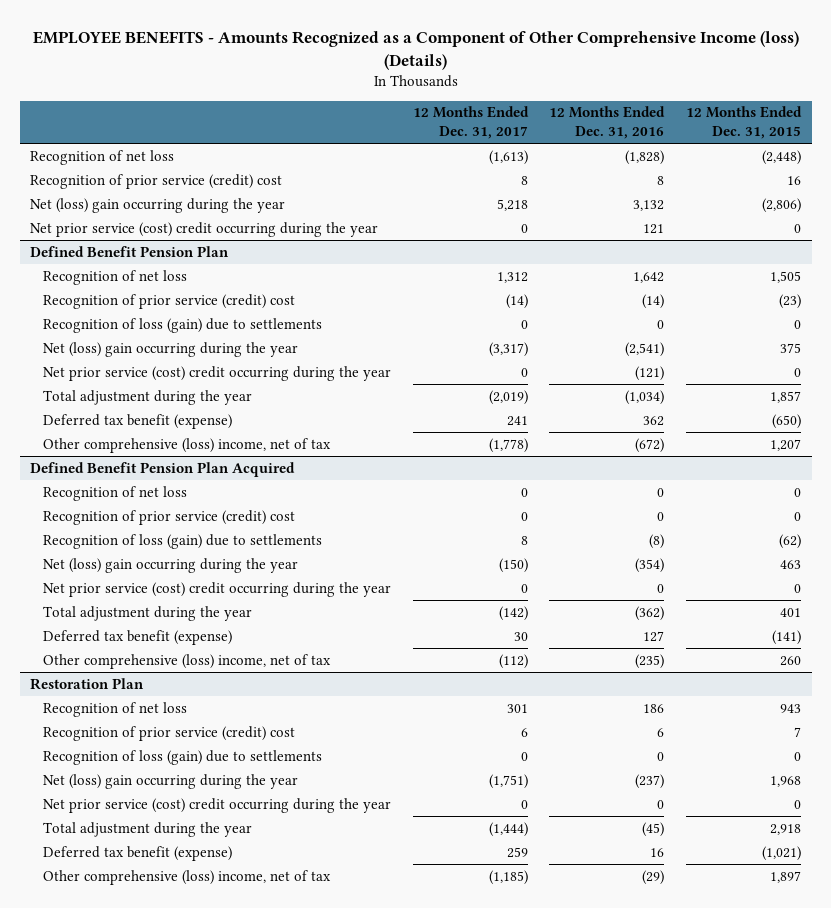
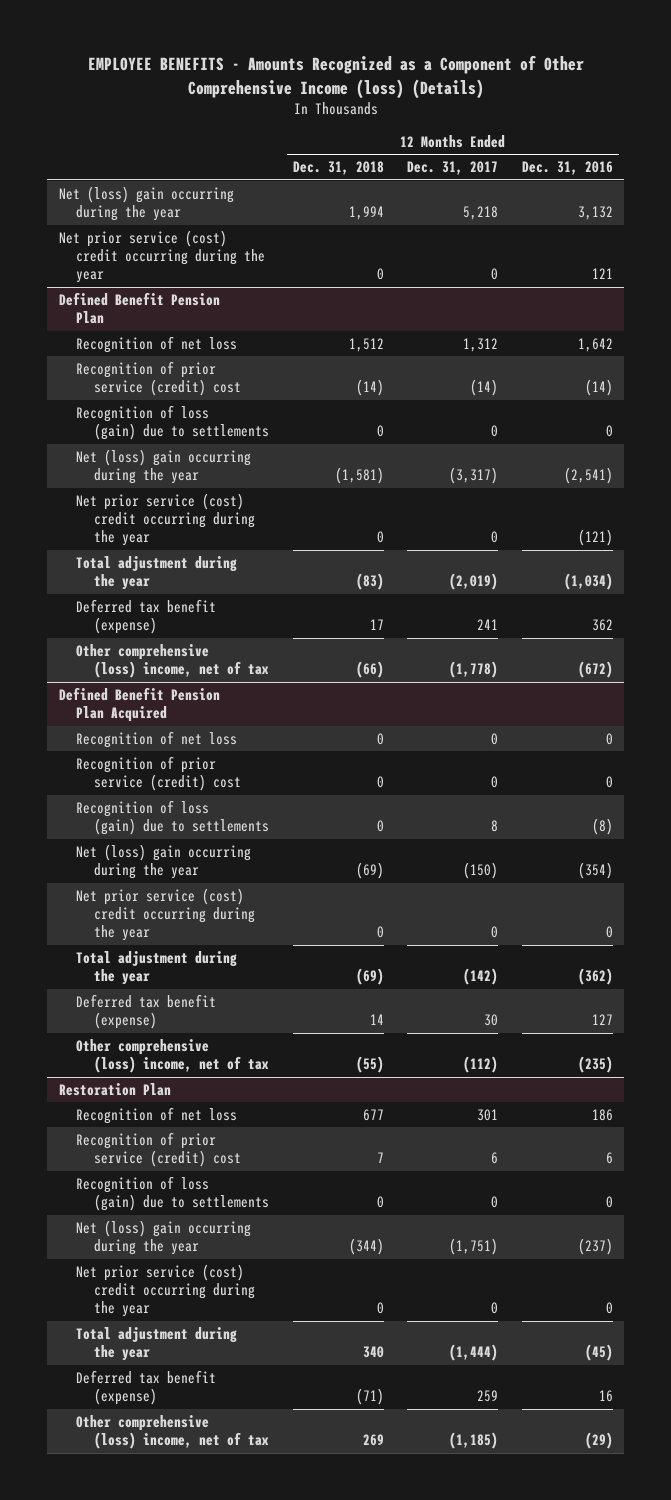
- | 12 Months Ended Dec. 31, 2017 | 12 Months Ended Dec. 31, 2016 | 12 Months Ended Dec. 31, 2015
+ | 12 Months Ended Dec. 31, 2018 | 12 Months Ended Dec. 31, 2017 | 12 Months Ended Dec. 31, 2016
- Recognition of net loss | (1,613) | (1,828) | (2,448)
- Recognition of prior service (credit) cost | 8 | 8 | 16

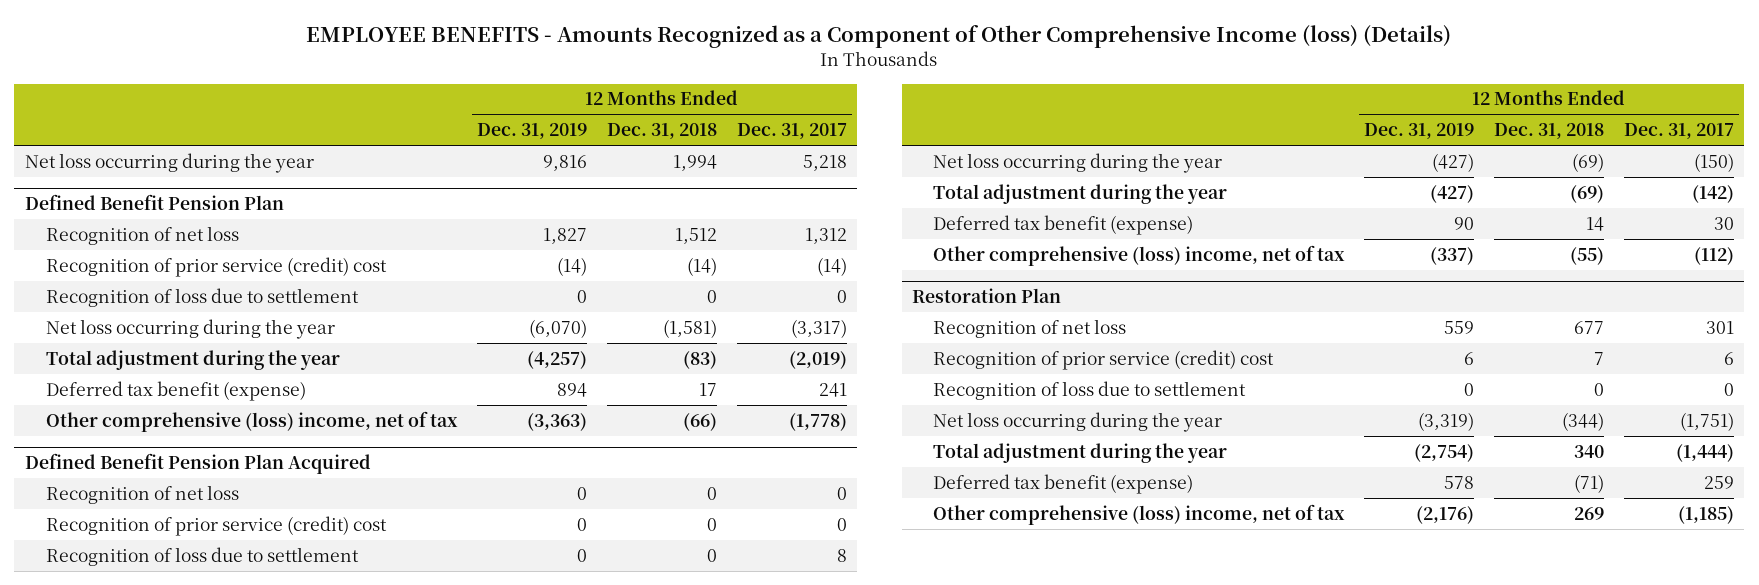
- | 12 Months Ended Dec. 31, 2018 | 12 Months Ended Dec. 31, 2017 | 12 Months Ended Dec. 31, 2016
+ | 12 Months Ended Dec. 31, 2019 | 12 Months Ended Dec. 31, 2018 | 12 Months Ended Dec. 31, 2017
- Net (loss) gain occurring during the year | 1,994 | 5,218 | 3,132
- Net prior service (cost) credit occurring during the year | 0 | 0 | 121
+ Net loss occurring during the year | 9,816 | 1,994 | 5,218
@ Defined Benefit Pension Plan
- Recognition of loss (gain) due to settlements | 0 | 0 | 0
- Net (loss) gain occurring during the year | (1,581) | (3,317) | (2,541)
- Net prior service (cost) credit occurring during the year | 0 | 0 | (121)
+ Recognition of loss due to settlement | 0 | 0 | 0
+ Net loss occurring during the year | (6,070) | (1,581) | (3,317)
@ Defined Benefit Pension Plan Acquired
- Recognition of loss (gain) due to settlements | 0 | 8 | (8)
- Net (loss) gain occurring during the year | (69) | (150) | (354)
- Net prior service (cost) credit occurring during the year | 0 | 0 | 0
+ Recognition of loss due to settlement | 0 | 0 | 8
+ Net loss occurring during the year | (427) | (69) | (150)
@ Restoration Plan
- Recognition of loss (gain) due to settlements | 0 | 0 | 0
- Net (loss) gain occurring during the year | (344) | (1,751) | (237)
- Net prior service (cost) credit occurring during the year | 0 | 0 | 0
+ Recognition of loss due to settlement | 0 | 0 | 0
+ Net loss occurring during the year | (3,319) | (344) | (1,751)

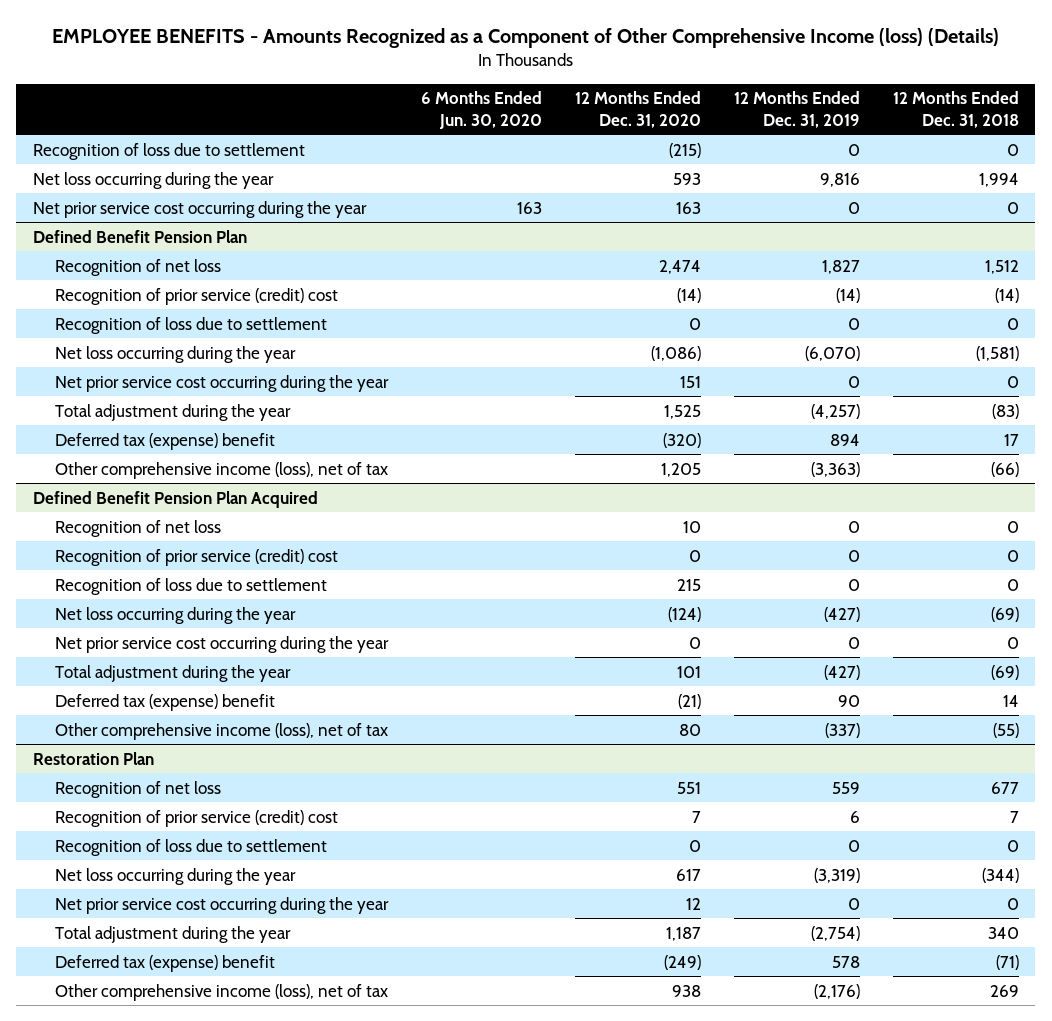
- | 12 Months Ended Dec. 31, 2019 | 12 Months Ended Dec. 31, 2018 | 12 Months Ended Dec. 31, 2017
+ | 6 Months Ended Jun. 30, 2020 | 12 Months Ended Dec. 31, 2020 | 12 Months Ended Dec. 31, 2019 | 12 Months Ended Dec. 31, 2018
+ Recognition of loss due to settlement | | (215) | 0 | 0
+ Net prior service cost occurring during the year | 163 | 163 | 0 | 0
@ Defined Benefit Pension Plan
+ Net prior service cost occurring during the year | | 151 | 0 | 0
- Deferred tax benefit (expense) | 894 | 17 | 241
- Other comprehensive (loss) income, net of tax | (3,363) | (66) | (1,778)
+ Deferred tax (expense) benefit | | (320) | 894 | 17
+ Other comprehensive income (loss), net of tax | | 1,205 | (3,363) | (66)
@ Defined Benefit Pension Plan Acquired
+ Net prior service cost occurring during the year | | 0 | 0 | 0
- Deferred tax benefit (expense) | 90 | 14 | 30
- Other comprehensive (loss) income, net of tax | (337) | (55) | (112)
+ Deferred tax (expense) benefit | | (21) | 90 | 14
+ Other comprehensive income (loss), net of tax | | 80 | (337) | (55)
@ Restoration Plan
+ Net prior service cost occurring during the year | | 12 | 0 | 0
- Deferred tax benefit (expense) | 578 | (71) | 259
- Other comprehensive (loss) income, net of tax | (2,176) | 269 | (1,185)
+ Deferred tax (expense) benefit | | (249) | 578 | (71)
+ Other comprehensive income (loss), net of tax | | 938 | (2,176) | 269

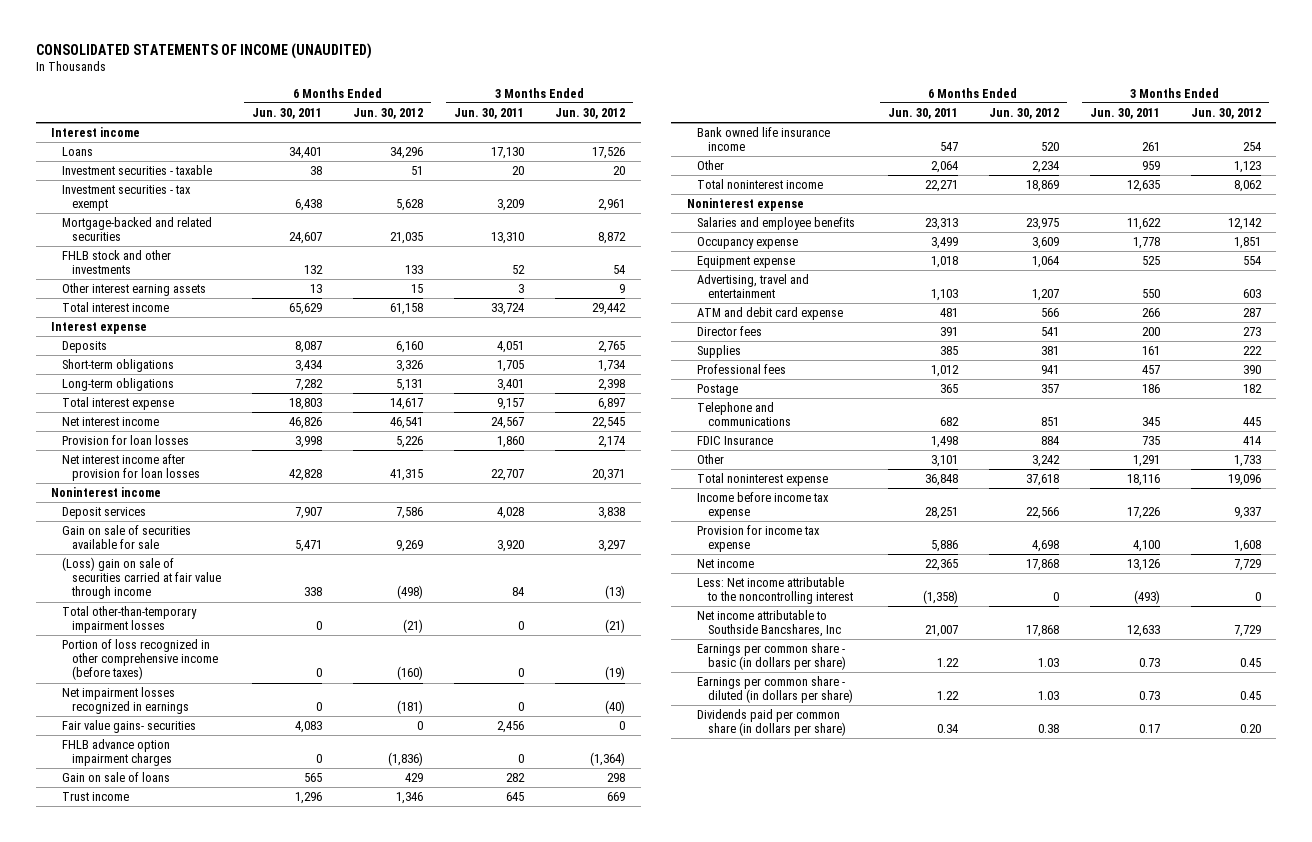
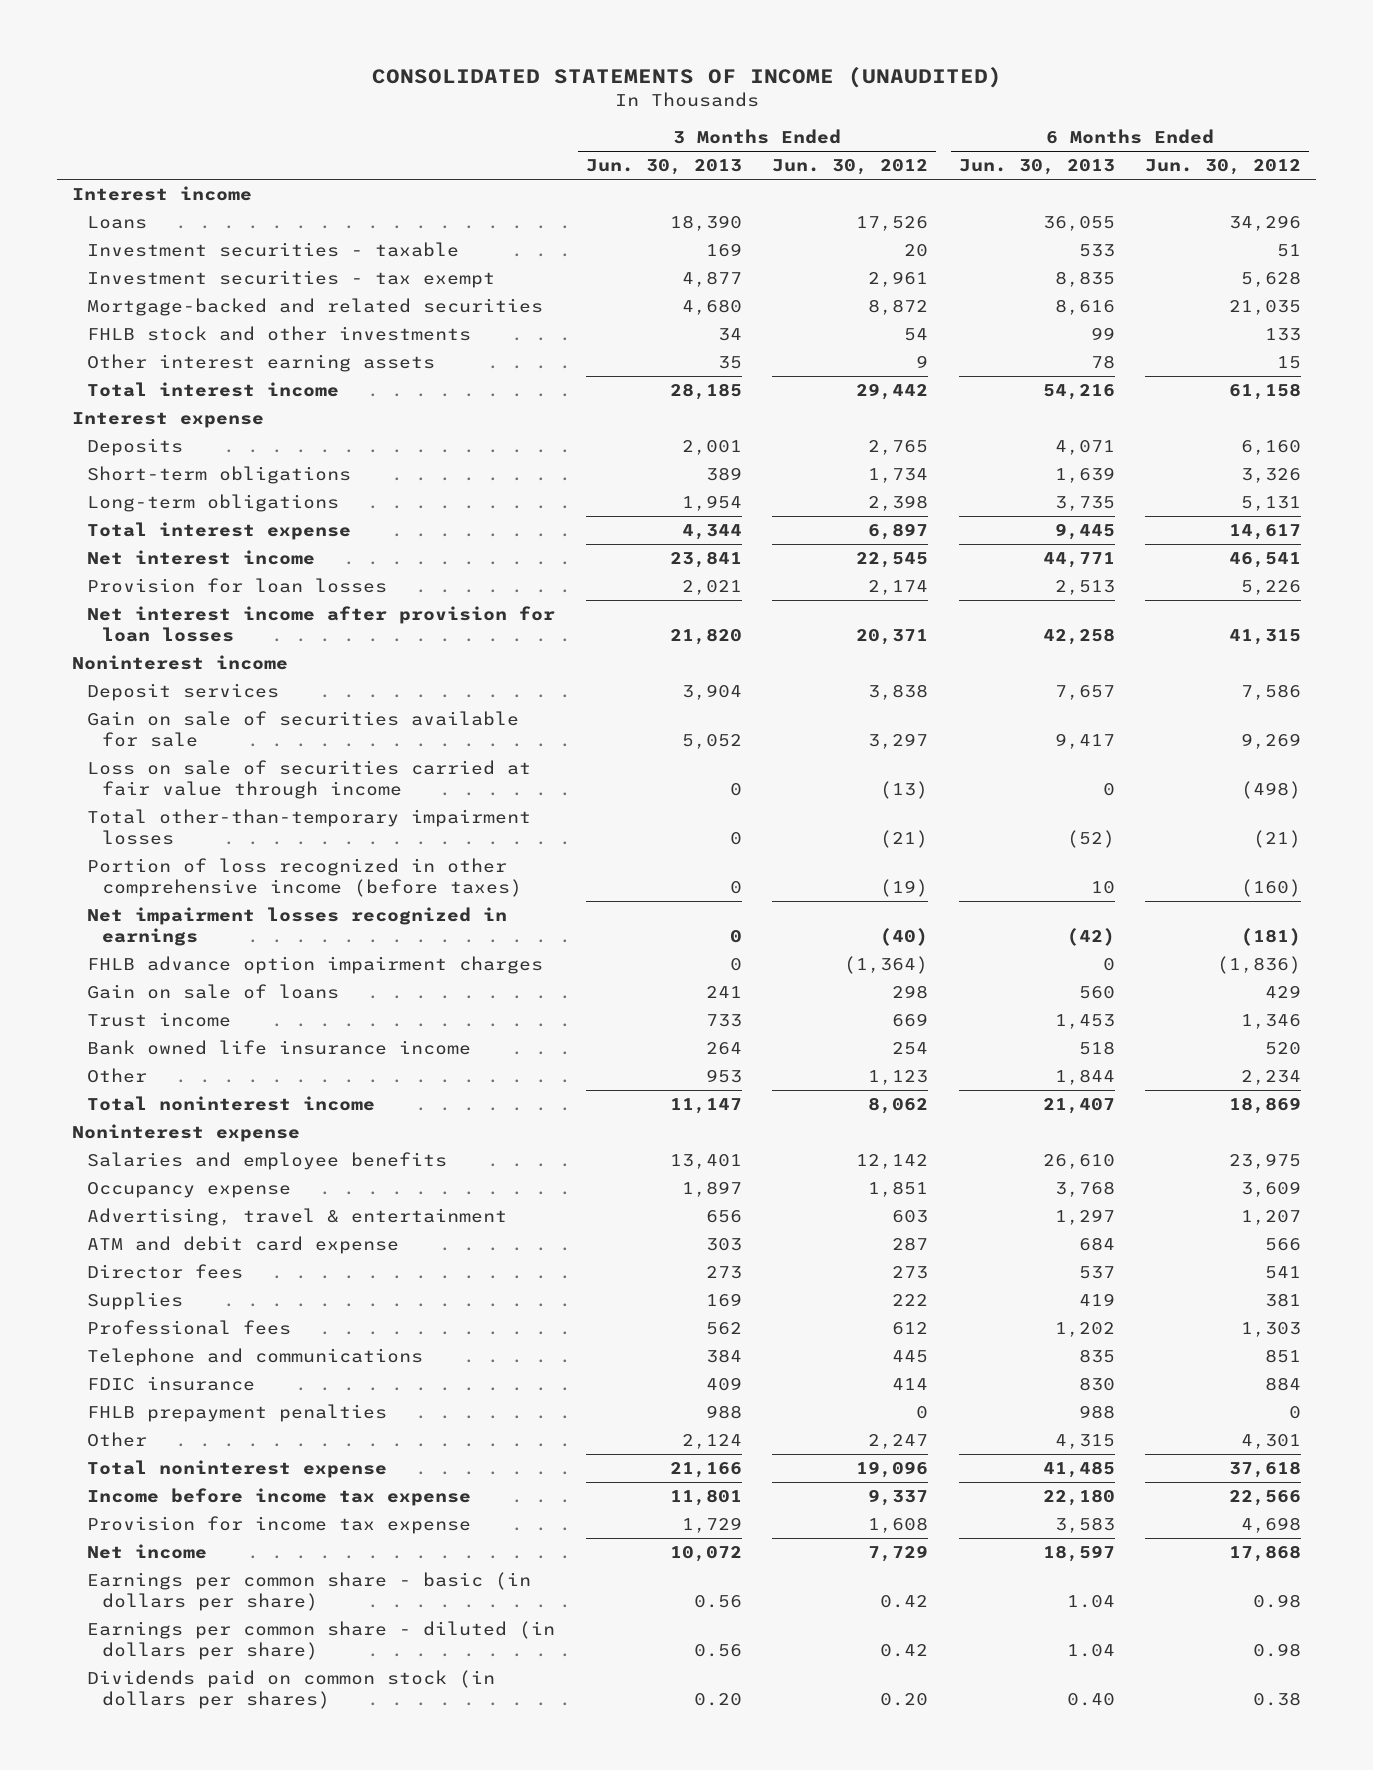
- | 6 Months Ended Jun. 30, 2011 | 6 Months Ended Jun. 30, 2012 | 3 Months Ended Jun. 30, 2011 | 3 Months Ended Jun. 30, 2012
+ | 3 Months Ended Jun. 30, 2013 | 3 Months Ended Jun. 30, 2012 | 6 Months Ended Jun. 30, 2013 | 6 Months Ended Jun. 30, 2012
- (Loss) gain on sale of securities carried at fair value through income | 338 | (498) | 84 | (13)
+ Loss on sale of securities carried at fair value through income | 0 | (13) | 0 | (498)
- Fair value gains- securities | 4,083 | 0 | 2,456 | 0
- Equipment expense | 1,018 | 1,064 | 525 | 554
- Advertising, travel and entertainment | 1,103 | 1,207 | 550 | 603
+ Advertising, travel & entertainment | 656 | 603 | 1,297 | 1,207
- Professional fees | 1,012 | 941 | 457 | 390
- Postage | 365 | 357 | 186 | 182
+ Professional fees | 562 | 612 | 1,202 | 1,303
- FDIC Insurance | 1,498 | 884 | 735 | 414
- Other | 3,101 | 3,242 | 1,291 | 1,733
+ FDIC insurance | 409 | 414 | 830 | 884
+ FHLB prepayment penalties | 988 | 0 | 988 | 0
+ Other | 2,124 | 2,247 | 4,315 | 4,301
- Less: Net income attributable to the noncontrolling interest | (1,358) | 0 | (493) | 0
- Net income attributable to Southside Bancshares, Inc | 21,007 | 17,868 | 12,633 | 7,729
- Earnings per common share - basic (in dollars per share) | 1.22 | 1.03 | 0.73 | 0.45
- Earnings per common share - diluted (in dollars per share) | 1.22 | 1.03 | 0.73 | 0.45
- Dividends paid per common share (in dollars per share) | 0.34 | 0.38 | 0.17 | 0.20
+ Earnings per common share - basic (in dollars per share) | 0.56 | 0.42 | 1.04 | 0.98
+ Earnings per common share - diluted (in dollars per share) | 0.56 | 0.42 | 1.04 | 0.98
+ Dividends paid on common stock (in dollars per shares) | 0.20 | 0.20 | 0.40 | 0.38

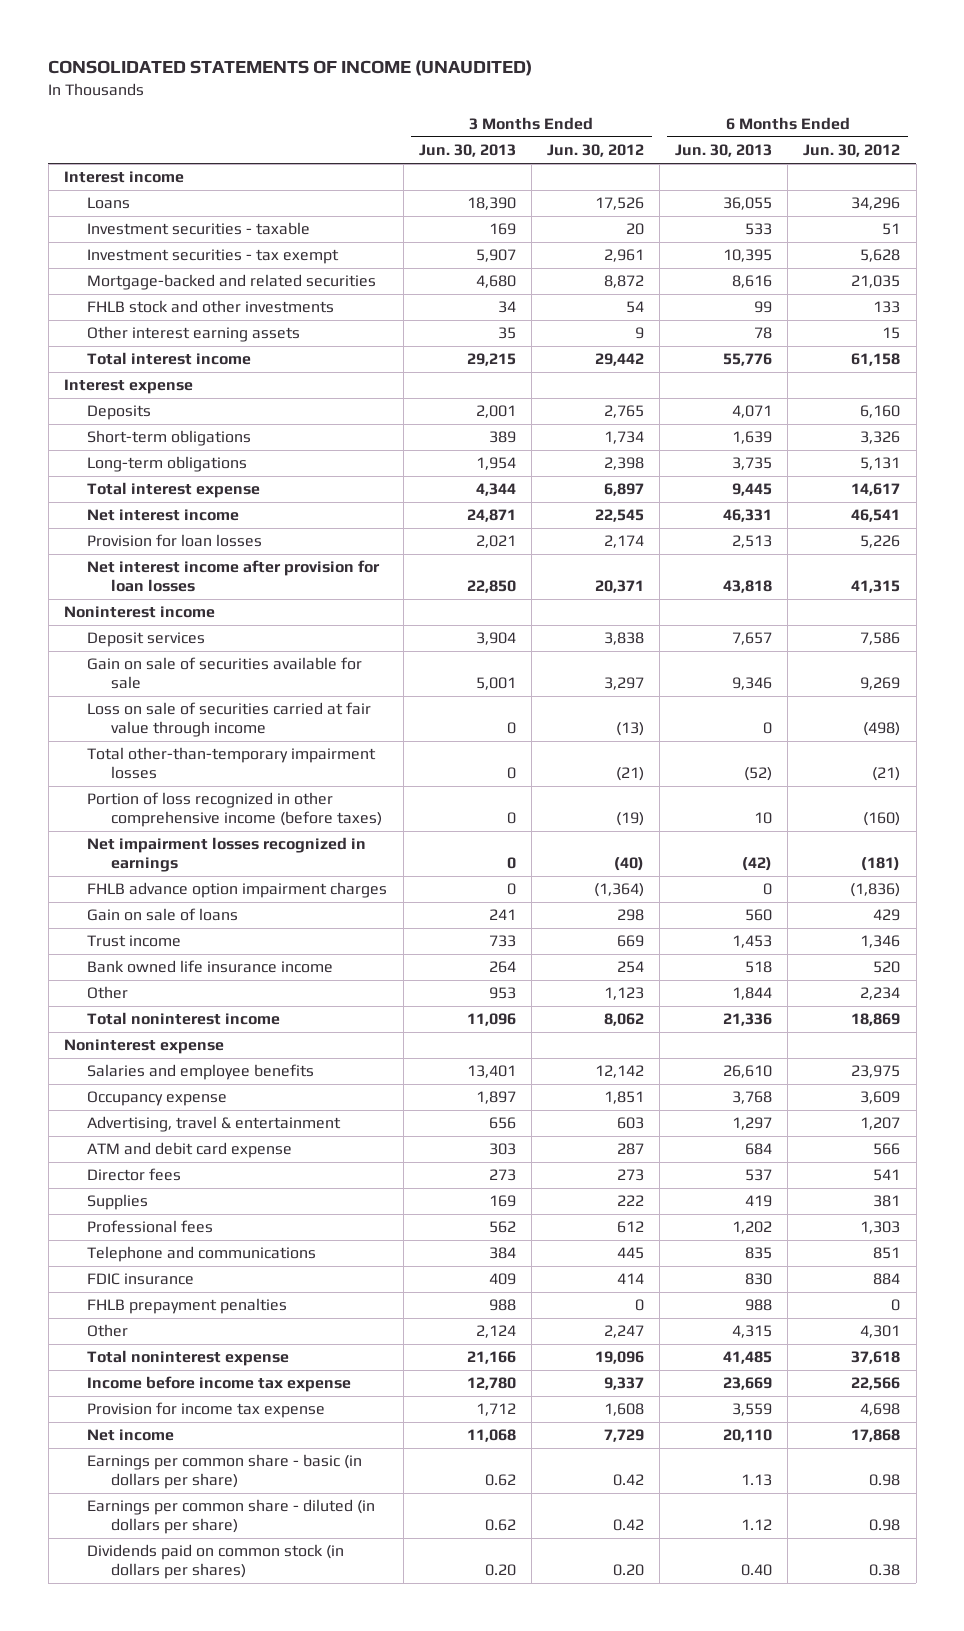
- Investment securities - tax exempt | 4,877 | 2,961 | 8,835 | 5,628
+ Investment securities - tax exempt | 5,907 | 2,961 | 10,395 | 5,628
- Total interest income | 28,185 | 29,442 | 54,216 | 61,158
+ Total interest income | 29,215 | 29,442 | 55,776 | 61,158
- Net interest income | 23,841 | 22,545 | 44,771 | 46,541
+ Net interest income | 24,871 | 22,545 | 46,331 | 46,541
- Net interest income after provision for loan losses | 21,820 | 20,371 | 42,258 | 41,315
+ Net interest income after provision for loan losses | 22,850 | 20,371 | 43,818 | 41,315
- Gain on sale of securities available for sale | 5,052 | 3,297 | 9,417 | 9,269
+ Gain on sale of securities available for sale | 5,001 | 3,297 | 9,346 | 9,269
- Total noninterest income | 11,147 | 8,062 | 21,407 | 18,869
+ Total noninterest income | 11,096 | 8,062 | 21,336 | 18,869
- Income before income tax expense | 11,801 | 9,337 | 22,180 | 22,566
- Provision for income tax expense | 1,729 | 1,608 | 3,583 | 4,698
- Net income | 10,072 | 7,729 | 18,597 | 17,868
- Earnings per common share - basic (in dollars per share) | 0.56 | 0.42 | 1.04 | 0.98
- Earnings per common share - diluted (in dollars per share) | 0.56 | 0.42 | 1.04 | 0.98
+ Income before income tax expense | 12,780 | 9,337 | 23,669 | 22,566
+ Provision for income tax expense | 1,712 | 1,608 | 3,559 | 4,698
+ Net income | 11,068 | 7,729 | 20,110 | 17,868
+ Earnings per common share - basic (in dollars per share) | 0.62 | 0.42 | 1.13 | 0.98
+ Earnings per common share - diluted (in dollars per share) | 0.62 | 0.42 | 1.12 | 0.98

